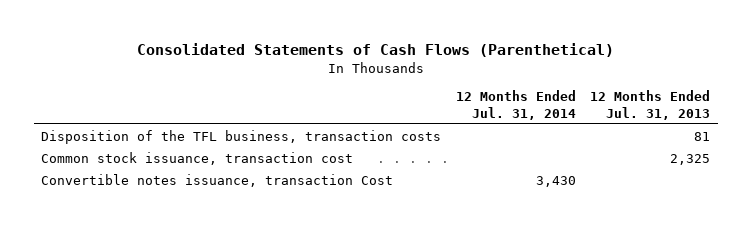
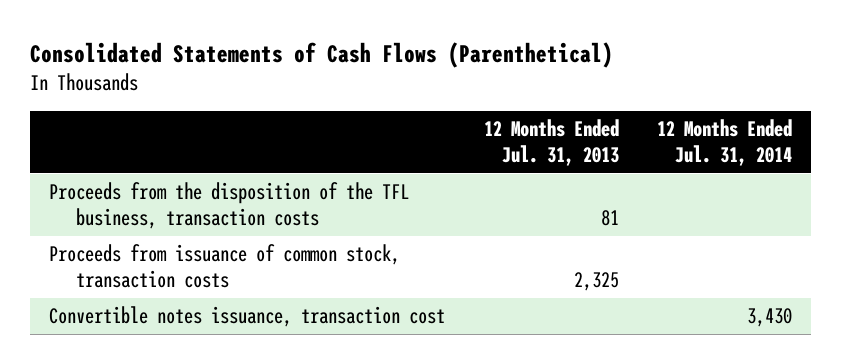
- | 12 Months Ended Jul. 31, 2014 | 12 Months Ended Jul. 31, 2013
+ | 12 Months Ended Jul. 31, 2013 | 12 Months Ended Jul. 31, 2014
- Disposition of the TFL business, transaction costs | | 81
- Common stock issuance, transaction cost | | 2,325
- Convertible notes issuance, transaction Cost | 3,430 |
+ Proceeds from the disposition of the TFL business, transaction costs | 81 |
+ Proceeds from issuance of common stock, transaction costs | 2,325 |
+ Convertible notes issuance, transaction cost | | 3,430

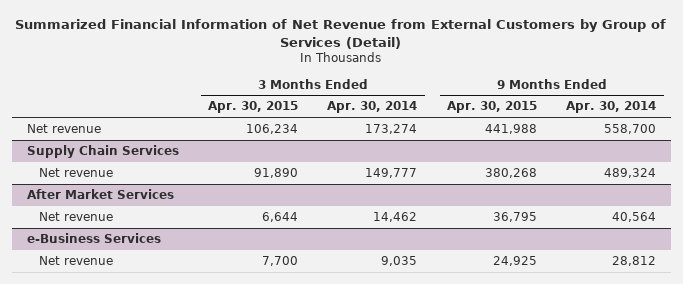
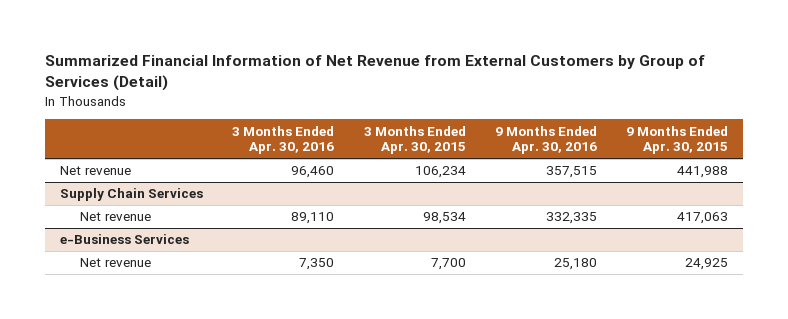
- | 3 Months Ended Apr. 30, 2015 | 3 Months Ended Apr. 30, 2014 | 9 Months Ended Apr. 30, 2015 | 9 Months Ended Apr. 30, 2014
+ | 3 Months Ended Apr. 30, 2016 | 3 Months Ended Apr. 30, 2015 | 9 Months Ended Apr. 30, 2016 | 9 Months Ended Apr. 30, 2015
@ Supply Chain Services
- Net revenue | 91,890 | 149,777 | 380,268 | 489,324
- After Market Services
- Net revenue | 6,644 | 14,462 | 36,795 | 40,564
@ Supply Chain Services
+ Net revenue | 89,110 | 98,534 | 332,335 | 417,063

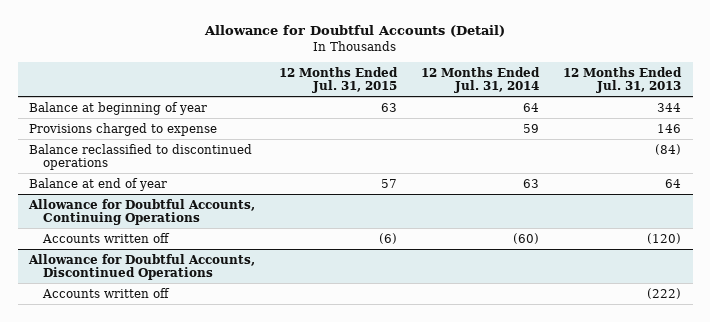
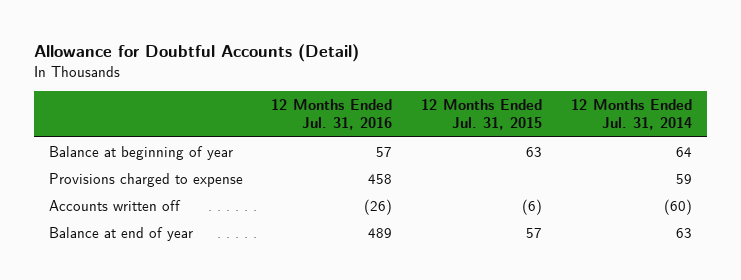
- | 12 Months Ended Jul. 31, 2015 | 12 Months Ended Jul. 31, 2014 | 12 Months Ended Jul. 31, 2013
+ | 12 Months Ended Jul. 31, 2016 | 12 Months Ended Jul. 31, 2015 | 12 Months Ended Jul. 31, 2014
- Balance reclassified to discontinued operations | | | (84)
- Allowance for Doubtful Accounts, Continuing Operations
- Allowance for Doubtful Accounts, Discontinued Operations
- Accounts written off | | | (222)
moved down: Balance at end of year | 489 | 57 | 63

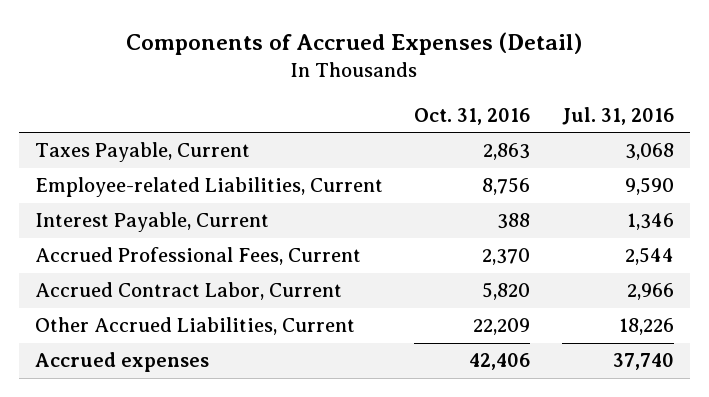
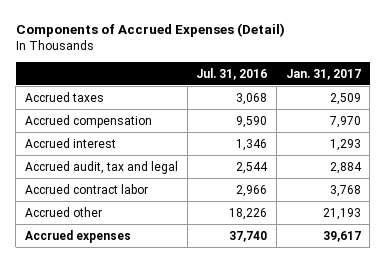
- | Oct. 31, 2016 | Jul. 31, 2016
+ | Jul. 31, 2016 | Jan. 31, 2017
- Taxes Payable, Current | 2,863 | 3,068
- Employee-related Liabilities, Current | 8,756 | 9,590
- Interest Payable, Current | 388 | 1,346
- Accrued Professional Fees, Current | 2,370 | 2,544
- Accrued Contract Labor, Current | 5,820 | 2,966
- Other Accrued Liabilities, Current | 22,209 | 18,226
+ Accrued taxes | 3,068 | 2,509
+ Accrued compensation | 9,590 | 7,970
+ Accrued interest | 1,346 | 1,293
+ Accrued audit, tax and legal | 2,544 | 2,884
+ Accrued contract labor | 2,966 | 3,768
+ Accrued other | 18,226 | 21,193

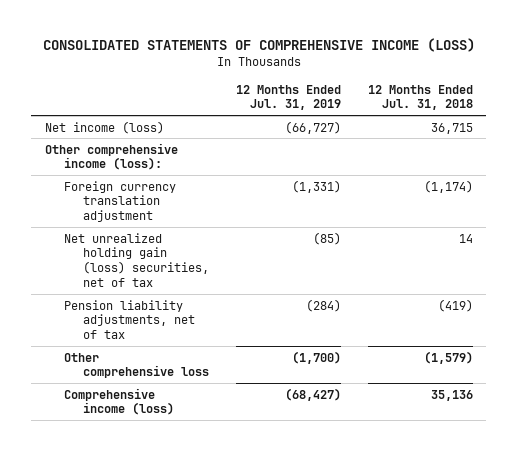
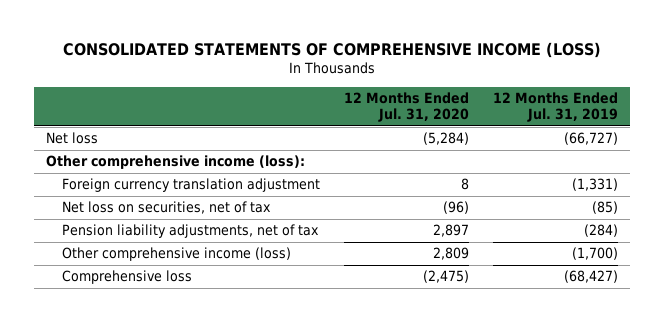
- | 12 Months Ended Jul. 31, 2019 | 12 Months Ended Jul. 31, 2018
+ | 12 Months Ended Jul. 31, 2020 | 12 Months Ended Jul. 31, 2019
- Net income (loss) | (66,727) | 36,715
+ Net loss | (5,284) | (66,727)
- Net unrealized holding gain (loss) securities, net of tax | (85) | 14
+ Net loss on securities, net of tax | (96) | (85)
- Other comprehensive loss | (1,700) | (1,579)
- Comprehensive income (loss) | (68,427) | 35,136
+ Other comprehensive income (loss) | 2,809 | (1,700)
+ Comprehensive loss | (2,475) | (68,427)

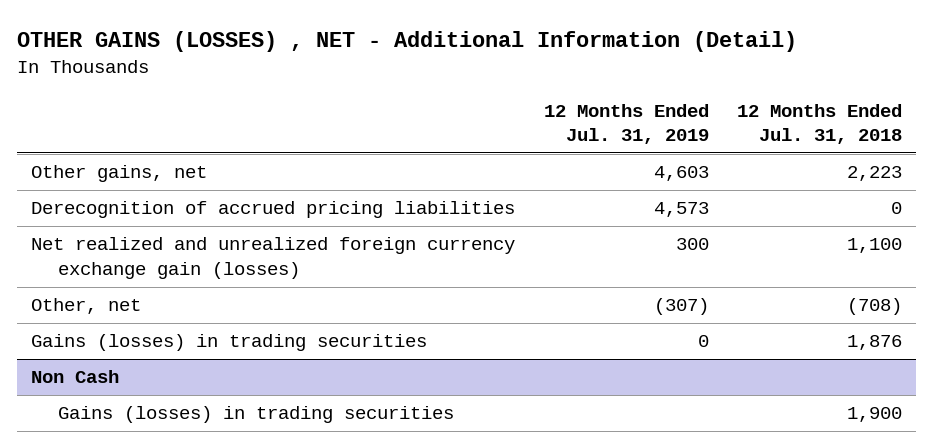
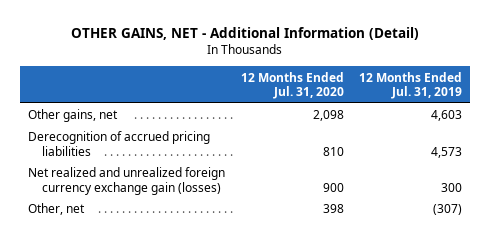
- OTHER GAINS (LOSSES) , NET - Additional Information (Detail)
+ OTHER GAINS, NET - Additional Information (Detail)
- | 12 Months Ended Jul. 31, 2019 | 12 Months Ended Jul. 31, 2018
+ | 12 Months Ended Jul. 31, 2020 | 12 Months Ended Jul. 31, 2019
- Gains (losses) in trading securities | 0 | 1,876
- Non Cash
- Gains (losses) in trading securities | | 1,900

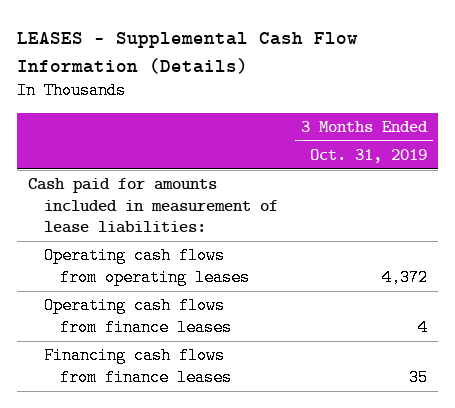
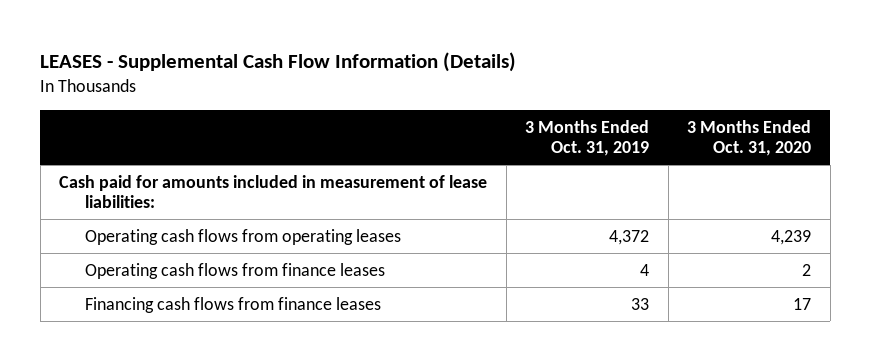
- | 3 Months Ended Oct. 31, 2019
+ | 3 Months Ended Oct. 31, 2019 | 3 Months Ended Oct. 31, 2020
- Financing cash flows from finance leases | 35
+ Financing cash flows from finance leases | 33 | 17

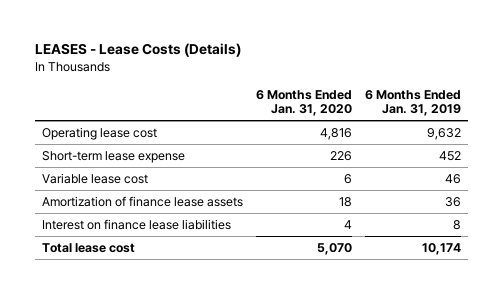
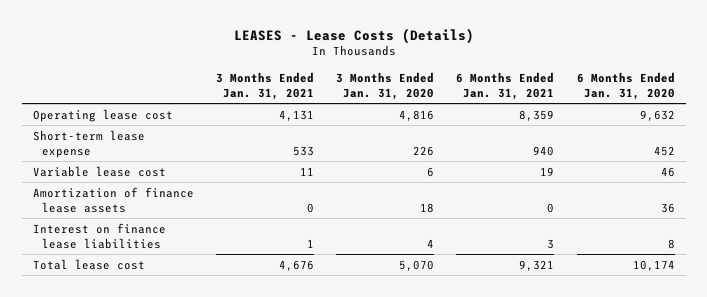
- | 6 Months Ended Jan. 31, 2020 | 6 Months Ended Jan. 31, 2019
+ | 3 Months Ended Jan. 31, 2021 | 3 Months Ended Jan. 31, 2020 | 6 Months Ended Jan. 31, 2021 | 6 Months Ended Jan. 31, 2020
- Operating lease cost | 4,816 | 9,632
- Short-term lease expense | 226 | 452
- Variable lease cost | 6 | 46
- Amortization of finance lease assets | 18 | 36
- Interest on finance lease liabilities | 4 | 8
- Total lease cost | 5,070 | 10,174
+ Operating lease cost | 4,131 | 4,816 | 8,359 | 9,632
+ Short-term lease expense | 533 | 226 | 940 | 452
+ Variable lease cost | 11 | 6 | 19 | 46
+ Amortization of finance lease assets | 0 | 18 | 0 | 36
+ Interest on finance lease liabilities | 1 | 4 | 3 | 8
+ Total lease cost | 4,676 | 5,070 | 9,321 | 10,174

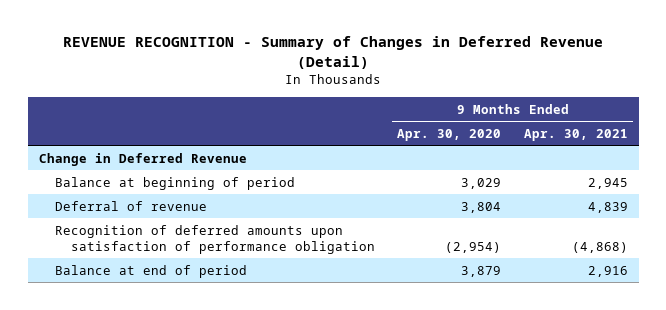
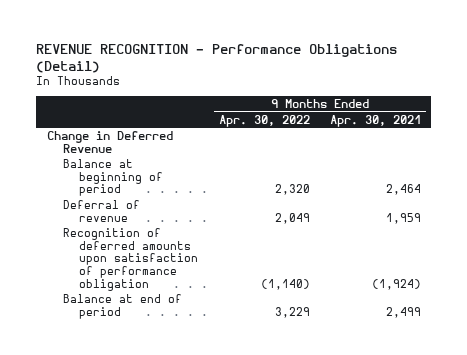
- REVENUE RECOGNITION - Summary of Changes in Deferred Revenue (Detail)
+ REVENUE RECOGNITION - Performance Obligations (Detail)
- | 9 Months Ended Apr. 30, 2020 | 9 Months Ended Apr. 30, 2021
+ | 9 Months Ended Apr. 30, 2022 | 9 Months Ended Apr. 30, 2021
- Balance at beginning of period | 3,029 | 2,945
- Deferral of revenue | 3,804 | 4,839
- Recognition of deferred amounts upon satisfaction of performance obligation | (2,954) | (4,868)
- Balance at end of period | 3,879 | 2,916
+ Balance at beginning of period | 2,320 | 2,464
+ Deferral of revenue | 2,049 | 1,959
+ Recognition of deferred amounts upon satisfaction of performance obligation | (1,140) | (1,924)
+ Balance at end of period | 3,229 | 2,499

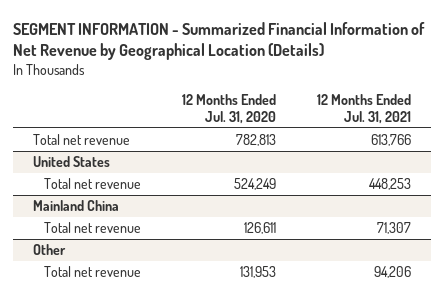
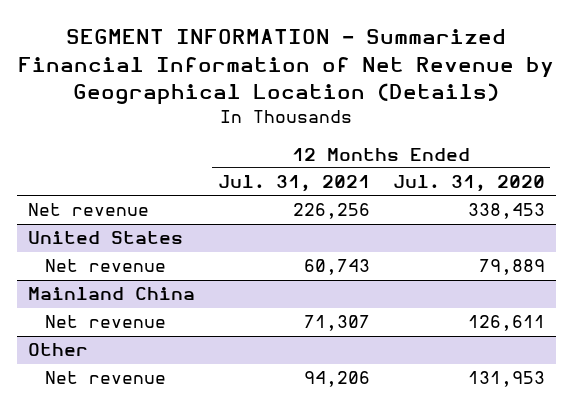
- | 12 Months Ended Jul. 31, 2020 | 12 Months Ended Jul. 31, 2021
+ | 12 Months Ended Jul. 31, 2021 | 12 Months Ended Jul. 31, 2020
- Total net revenue | 782,813 | 613,766
+ Net revenue | 226,256 | 338,453
@ United States
- Total net revenue | 524,249 | 448,253
+ Net revenue | 60,743 | 79,889
@ Mainland China
- Total net revenue | 126,611 | 71,307
+ Net revenue | 71,307 | 126,611
@ Other
- Total net revenue | 131,953 | 94,206
+ Net revenue | 94,206 | 131,953

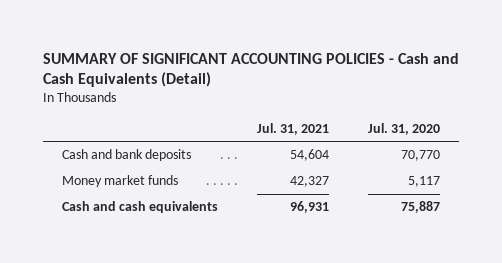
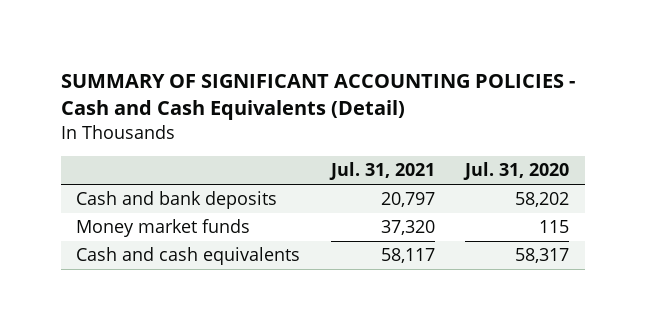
- Cash and bank deposits | 54,604 | 70,770
- Money market funds | 42,327 | 5,117
- Cash and cash equivalents | 96,931 | 75,887
+ Cash and bank deposits | 20,797 | 58,202
+ Money market funds | 37,320 | 115
+ Cash and cash equivalents | 58,117 | 58,317

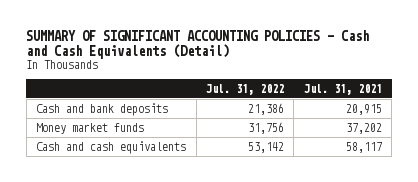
- | Jul. 31, 2021 | Jul. 31, 2020
+ | Jul. 31, 2022 | Jul. 31, 2021
- Cash and bank deposits | 20,797 | 58,202
- Money market funds | 37,320 | 115
+ Cash and bank deposits | 21,386 | 20,915
+ Money market funds | 31,756 | 37,202

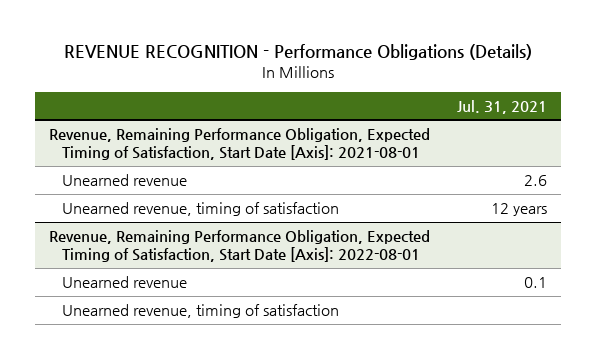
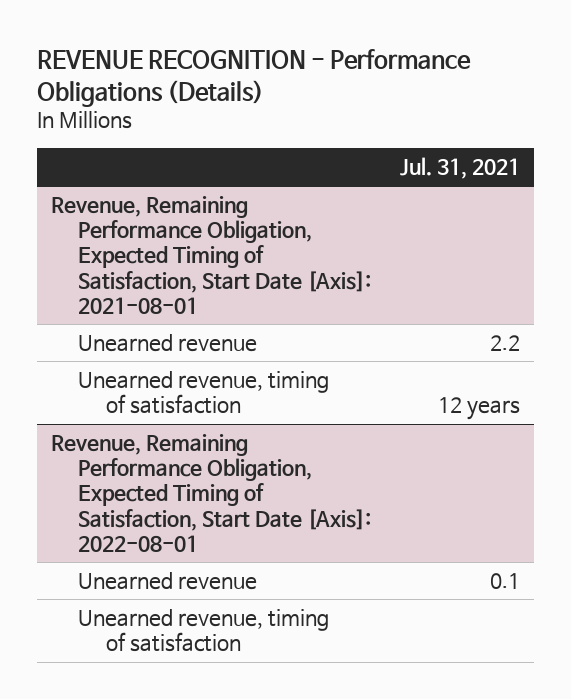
@ Revenue, Remaining Performance Obligation, Expected Timing of Satisfaction, Start Date [Axis]: 2021-08-01
- Unearned revenue | 2.6
+ Unearned revenue | 2.2

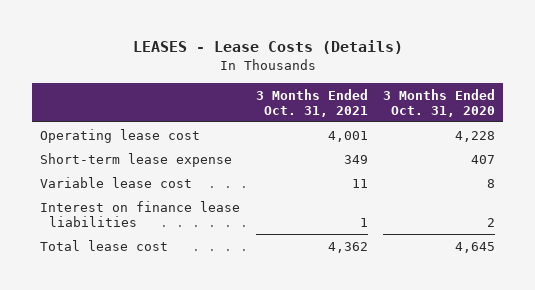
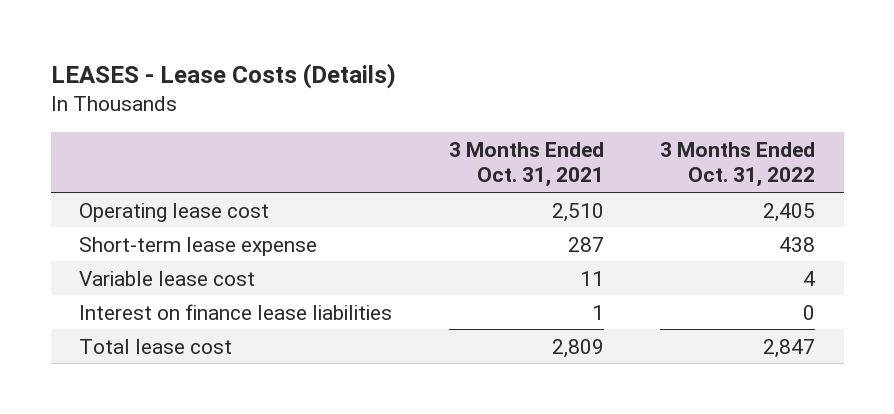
- | 3 Months Ended Oct. 31, 2021 | 3 Months Ended Oct. 31, 2020
+ | 3 Months Ended Oct. 31, 2021 | 3 Months Ended Oct. 31, 2022
- Operating lease cost | 4,001 | 4,228
- Short-term lease expense | 349 | 407
+ Operating lease cost | 2,510 | 2,405
+ Short-term lease expense | 287 | 438
- Total lease cost | 4,362 | 4,645
+ Total lease cost | 2,809 | 2,847

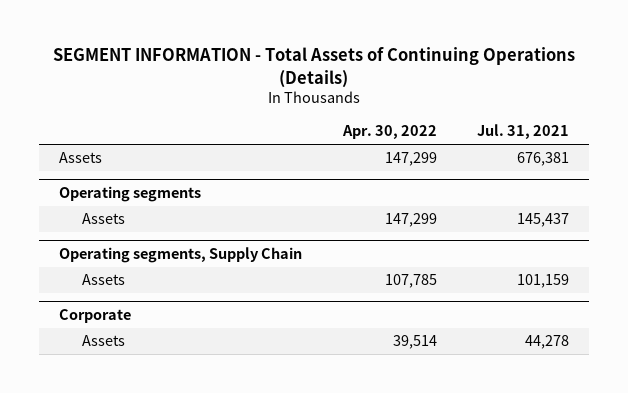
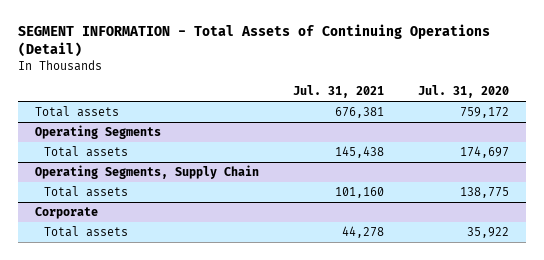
- SEGMENT INFORMATION - Total Assets of Continuing Operations (Details)
+ SEGMENT INFORMATION - Total Assets of Continuing Operations (Detail)
- | Apr. 30, 2022 | Jul. 31, 2021
+ | Jul. 31, 2021 | Jul. 31, 2020
- Assets | 147,299 | 676,381
- Operating segments
- Assets | 147,299 | 145,437
- Operating segments, Supply Chain
- Assets | 107,785 | 101,159
+ Total assets | 676,381 | 759,172
+ Operating Segments
+ Total assets | 145,438 | 174,697
+ Operating Segments, Supply Chain
+ Total assets | 101,160 | 138,775
@ Corporate
- Assets | 39,514 | 44,278
+ Total assets | 44,278 | 35,922

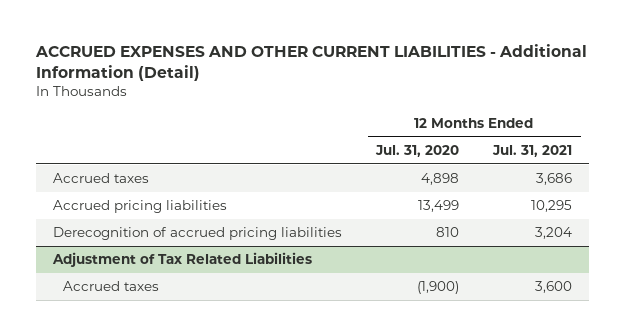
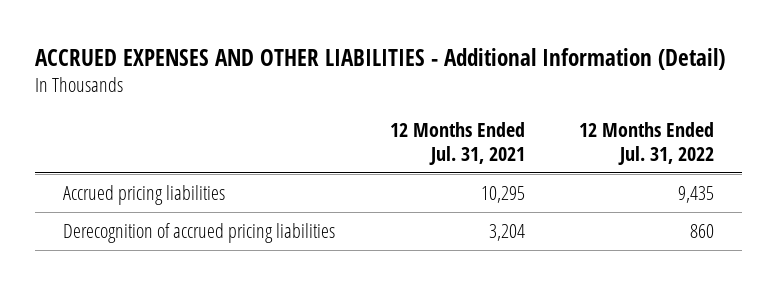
- ACCRUED EXPENSES AND OTHER CURRENT LIABILITIES - Additional Information (Detail)
+ ACCRUED EXPENSES AND OTHER LIABILITIES - Additional Information (Detail)
- | 12 Months Ended Jul. 31, 2020 | 12 Months Ended Jul. 31, 2021
+ | 12 Months Ended Jul. 31, 2021 | 12 Months Ended Jul. 31, 2022
- Accrued taxes | 4,898 | 3,686
- Adjustment of Tax Related Liabilities
- Accrued taxes | (1,900) | 3,600

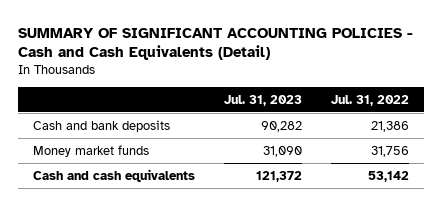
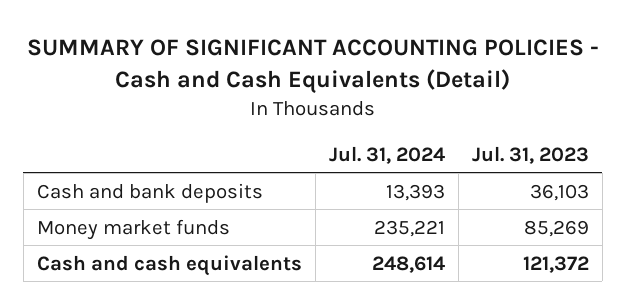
- | Jul. 31, 2023 | Jul. 31, 2022
+ | Jul. 31, 2024 | Jul. 31, 2023
- Cash and bank deposits | 90,282 | 21,386
- Money market funds | 31,090 | 31,756
+ Cash and bank deposits | 13,393 | 36,103
+ Money market funds | 235,221 | 85,269

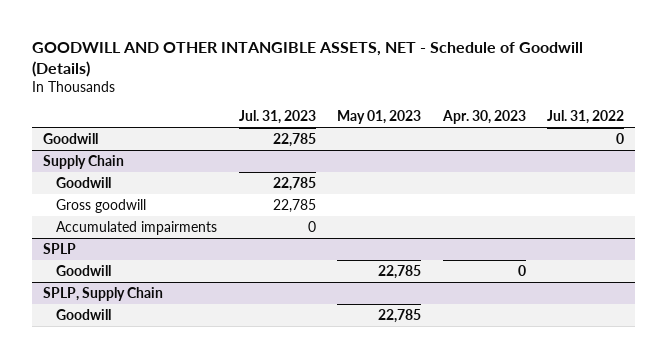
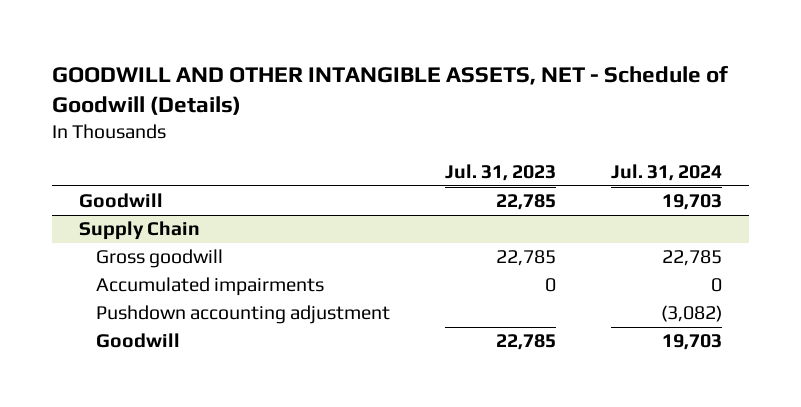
- | Jul. 31, 2023 | May 01, 2023 | Apr. 30, 2023 | Jul. 31, 2022
+ | Jul. 31, 2023 | Jul. 31, 2024
- SPLP
- Goodwill | | 22,785 | 0 |
- SPLP, Supply Chain
- Goodwill | | 22,785 | |
@ Supply Chain
+ Pushdown accounting adjustment | | (3,082)
moved down: Goodwill | 22,785 | 19,703

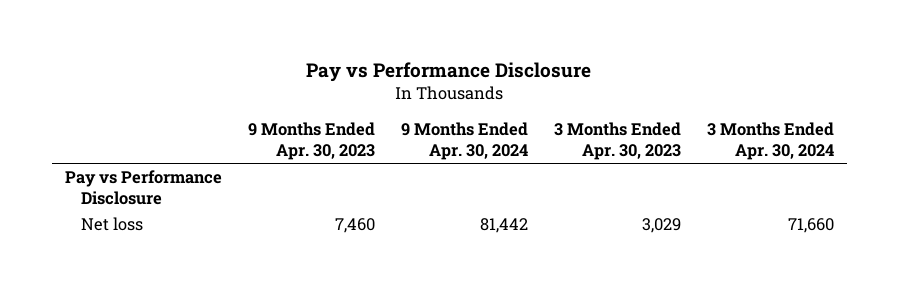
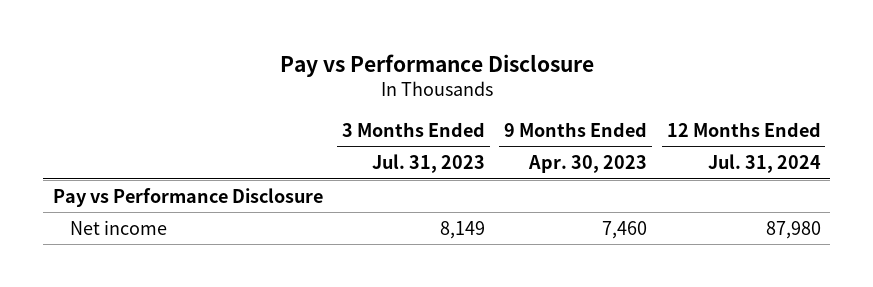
- | 9 Months Ended Apr. 30, 2023 | 9 Months Ended Apr. 30, 2024 | 3 Months Ended Apr. 30, 2023 | 3 Months Ended Apr. 30, 2024
+ | 3 Months Ended Jul. 31, 2023 | 9 Months Ended Apr. 30, 2023 | 12 Months Ended Jul. 31, 2024
- Net loss | 7,460 | 81,442 | 3,029 | 71,660
+ Net income | 8,149 | 7,460 | 87,980

